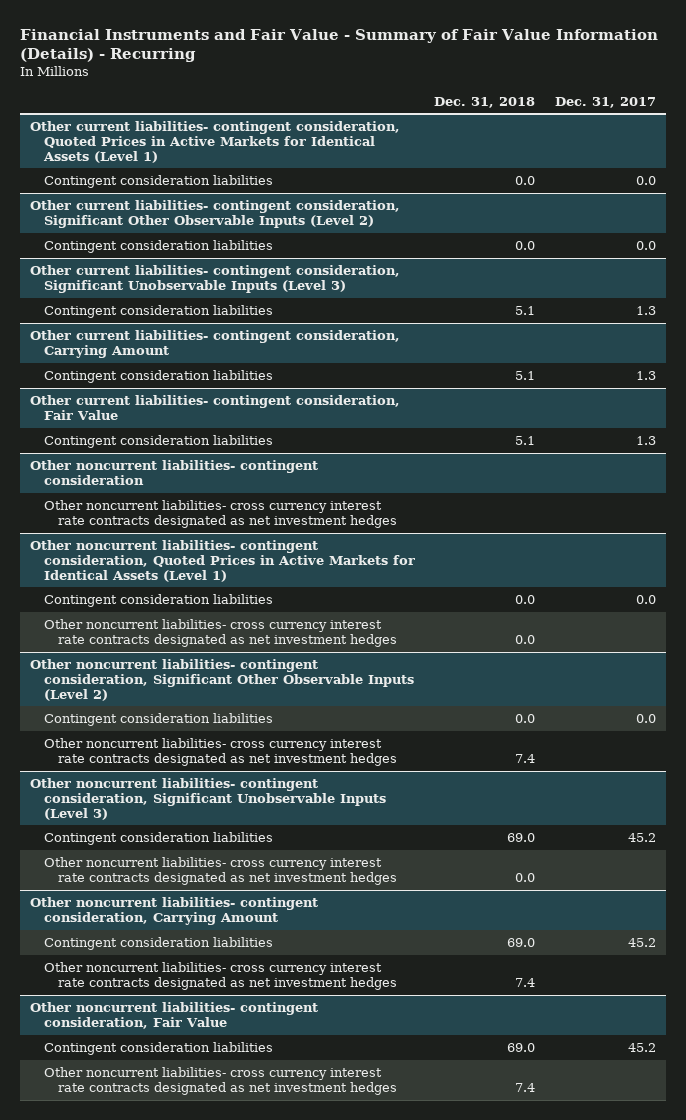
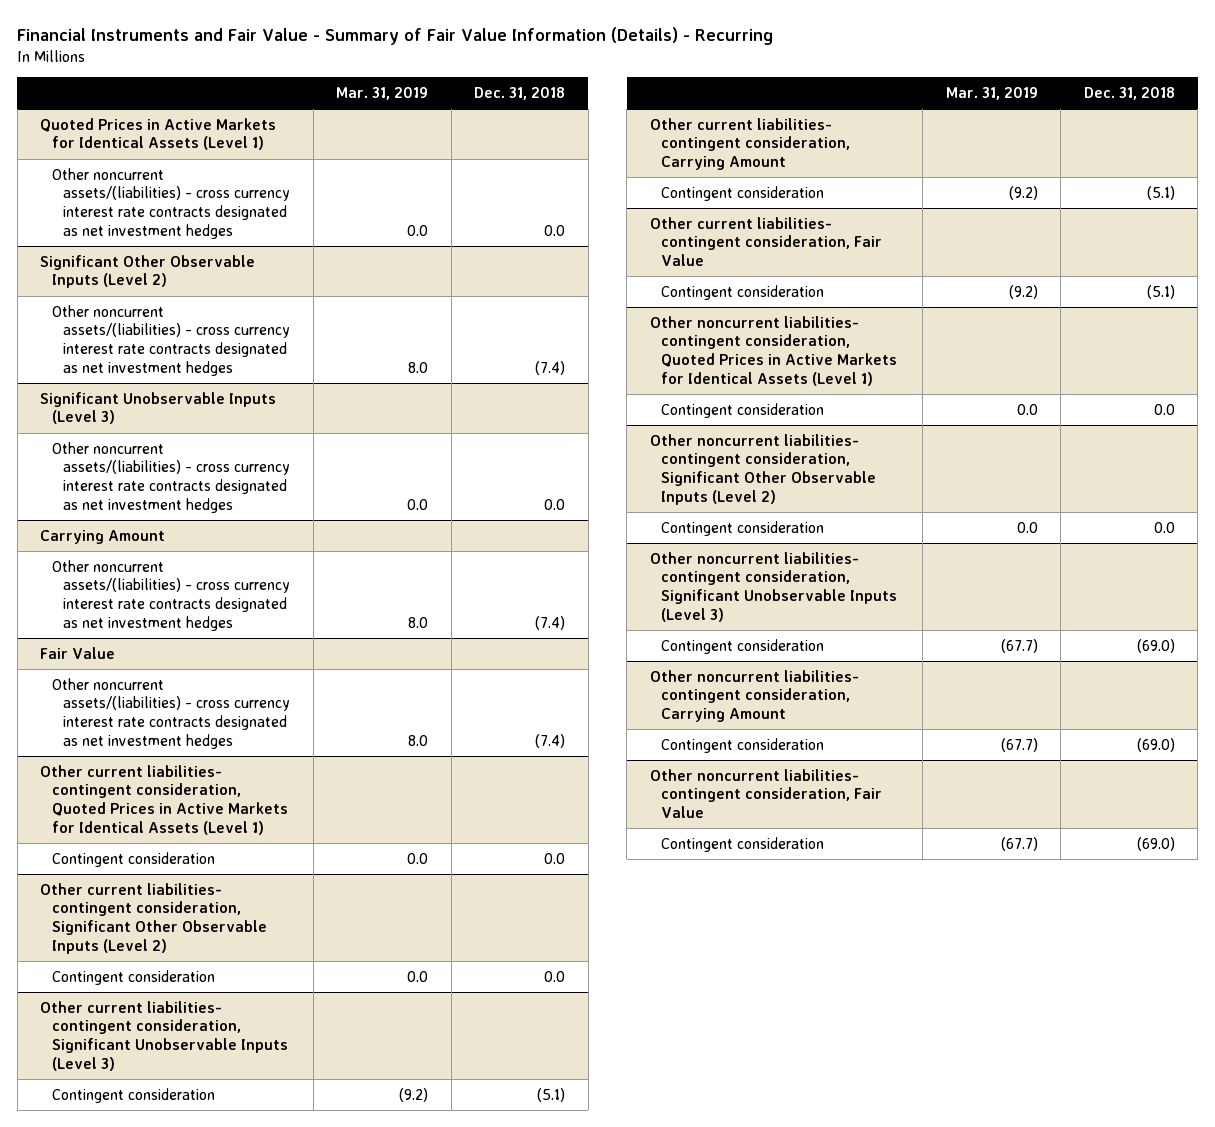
- | Dec. 31, 2018 | Dec. 31, 2017
+ | Mar. 31, 2019 | Dec. 31, 2018
+ Quoted Prices in Active Markets for Identical Assets (Level 1)
+ Other noncurrent assets/(liabilities) - cross currency interest rate contracts designated as net investment hedges | 0.0 | 0.0
+ Significant Other Observable Inputs (Level 2)
+ Other noncurrent assets/(liabilities) - cross currency interest rate contracts designated as net investment hedges | 8.0 | (7.4)
+ Significant Unobservable Inputs (Level 3)
+ Other noncurrent assets/(liabilities) - cross currency interest rate contracts designated as net investment hedges | 0.0 | 0.0
+ Carrying Amount
+ Other noncurrent assets/(liabilities) - cross currency interest rate contracts designated as net investment hedges | 8.0 | (7.4)
+ Fair Value
+ Other noncurrent assets/(liabilities) - cross currency interest rate contracts designated as net investment hedges | 8.0 | (7.4)
@ Other current liabilities- contingent consideration, Quoted Prices in Active Markets for Identical Assets (Level 1)
- Contingent consideration liabilities | 0.0 | 0.0
+ Contingent consideration | 0.0 | 0.0
@ Other current liabilities- contingent consideration, Significant Other Observable Inputs (Level 2)
- Contingent consideration liabilities | 0.0 | 0.0
+ Contingent consideration | 0.0 | 0.0
@ Other current liabilities- contingent consideration, Significant Unobservable Inputs (Level 3)
- Contingent consideration liabilities | 5.1 | 1.3
+ Contingent consideration | (9.2) | (5.1)
@ Other current liabilities- contingent consideration, Carrying Amount
- Contingent consideration liabilities | 5.1 | 1.3
+ Contingent consideration | (9.2) | (5.1)
@ Other current liabilities- contingent consideration, Fair Value
- Contingent consideration liabilities | 5.1 | 1.3
- Other noncurrent liabilities- contingent consideration
- Other noncurrent liabilities- cross currency interest rate contracts designated as net investment hedges
@ Other current liabilities- contingent consideration, Fair Value
+ Contingent consideration | (9.2) | (5.1)
@ Other noncurrent liabilities- contingent consideration, Quoted Prices in Active Markets for Identical Assets (Level 1)
- Contingent consideration liabilities | 0.0 | 0.0
- Other noncurrent liabilities- cross currency interest rate contracts designated as net investment hedges | 0.0 |
+ Contingent consideration | 0.0 | 0.0
@ Other noncurrent liabilities- contingent consideration, Significant Other Observable Inputs (Level 2)
- Contingent consideration liabilities | 0.0 | 0.0
- Other noncurrent liabilities- cross currency interest rate contracts designated as net investment hedges | 7.4 |
+ Contingent consideration | 0.0 | 0.0
@ Other noncurrent liabilities- contingent consideration, Significant Unobservable Inputs (Level 3)
- Contingent consideration liabilities | 69.0 | 45.2
- Other noncurrent liabilities- cross currency interest rate contracts designated as net investment hedges | 0.0 |
+ Contingent consideration | (67.7) | (69.0)
@ Other noncurrent liabilities- contingent consideration, Carrying Amount
- Contingent consideration liabilities | 69.0 | 45.2
- Other noncurrent liabilities- cross currency interest rate contracts designated as net investment hedges | 7.4 |
+ Contingent consideration | (67.7) | (69.0)
@ Other noncurrent liabilities- contingent consideration, Fair Value
- Contingent consideration liabilities | 69.0 | 45.2
- Other noncurrent liabilities- cross currency interest rate contracts designated as net investment hedges | 7.4 |
+ Contingent consideration | (67.7) | (69.0)

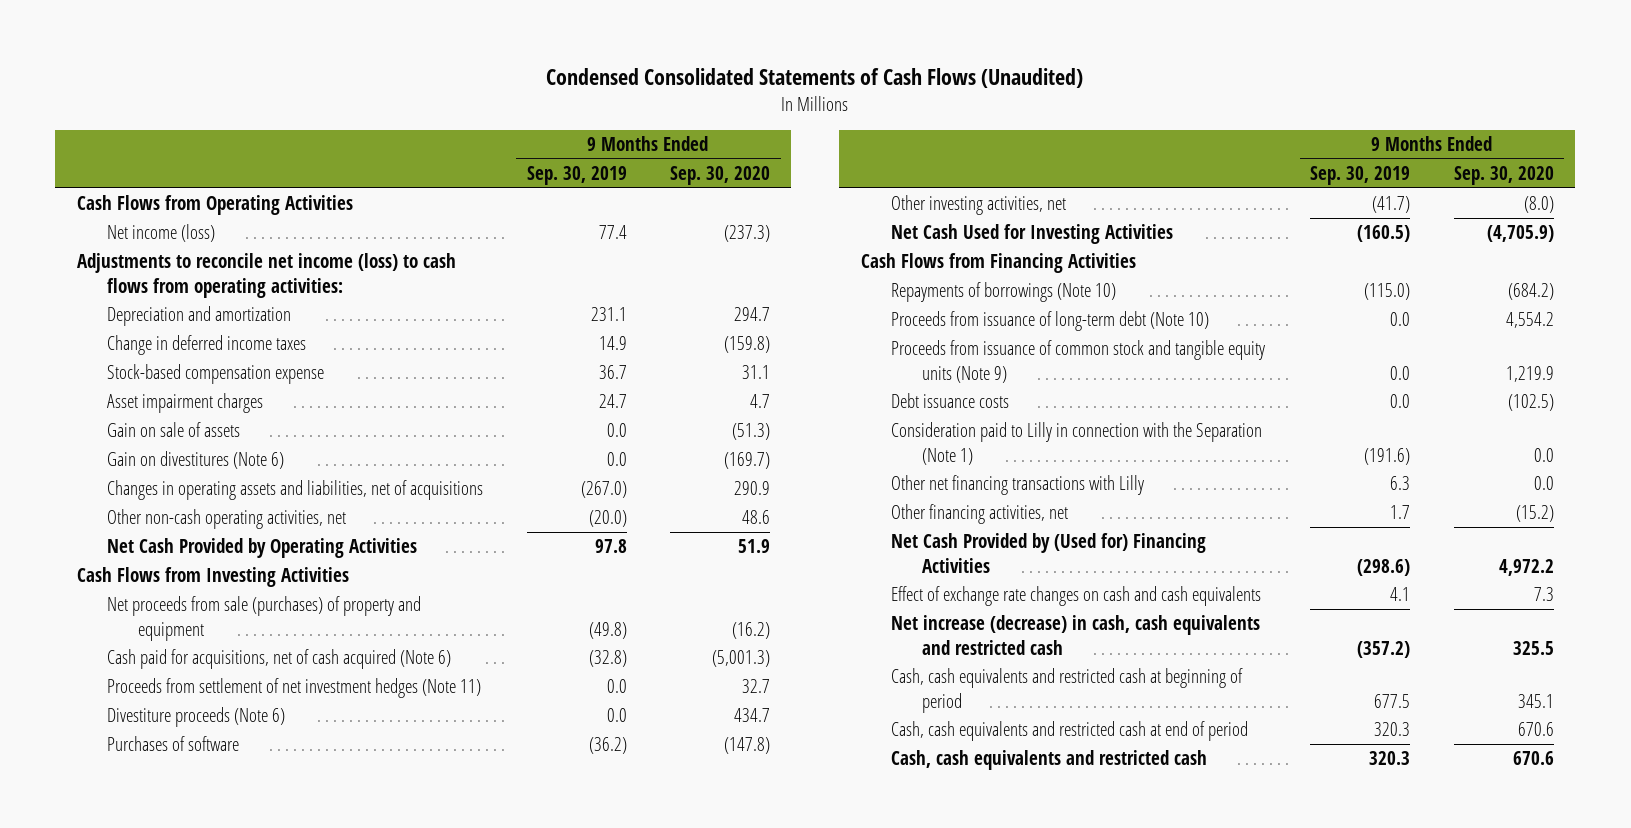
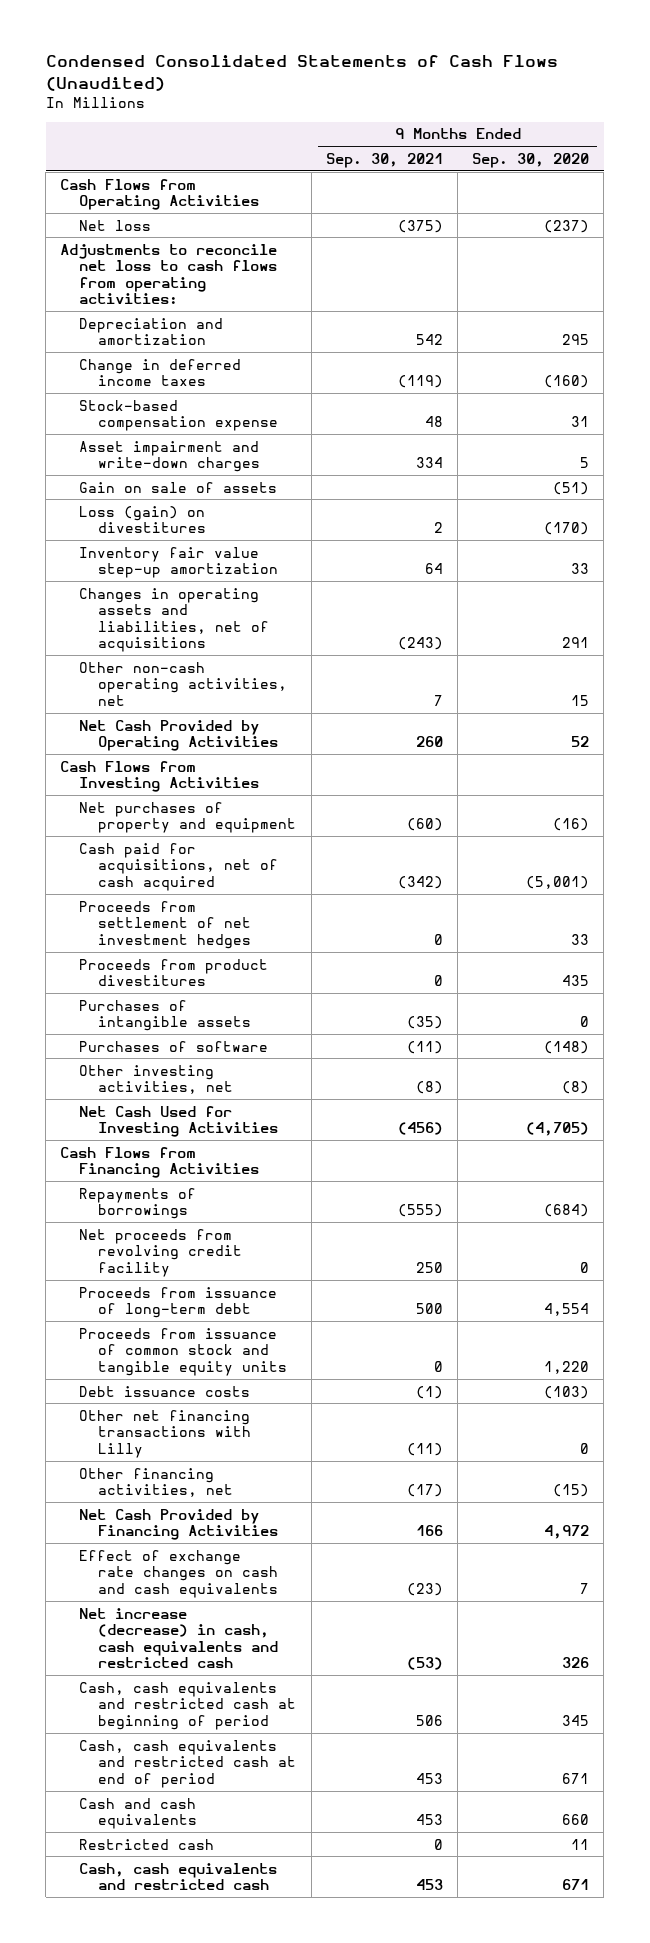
- | 9 Months Ended Sep. 30, 2019 | 9 Months Ended Sep. 30, 2020
+ | 9 Months Ended Sep. 30, 2021 | 9 Months Ended Sep. 30, 2020
- Net income (loss) | 77.4 | (237.3)
- Adjustments to reconcile net income (loss) to cash flows from operating activities:
- Depreciation and amortization | 231.1 | 294.7
- Change in deferred income taxes | 14.9 | (159.8)
- Stock-based compensation expense | 36.7 | 31.1
- Asset impairment charges | 24.7 | 4.7
- Gain on sale of assets | 0.0 | (51.3)
- Gain on divestitures (Note 6) | 0.0 | (169.7)
- Changes in operating assets and liabilities, net of acquisitions | (267.0) | 290.9
- Other non-cash operating activities, net | (20.0) | 48.6
- Net Cash Provided by Operating Activities | 97.8 | 51.9
+ Net loss | (375) | (237)
+ Adjustments to reconcile net loss to cash flows from operating activities:
+ Depreciation and amortization | 542 | 295
+ Change in deferred income taxes | (119) | (160)
+ Stock-based compensation expense | 48 | 31
+ Asset impairment and write-down charges | 334 | 5
+ Gain on sale of assets | | (51)
+ Loss (gain) on divestitures | 2 | (170)
+ Inventory fair value step-up amortization | 64 | 33
+ Changes in operating assets and liabilities, net of acquisitions | (243) | 291
+ Other non-cash operating activities, net | 7 | 15
+ Net Cash Provided by Operating Activities | 260 | 52
- Net proceeds from sale (purchases) of property and equipment | (49.8) | (16.2)
- Cash paid for acquisitions, net of cash acquired (Note 6) | (32.8) | (5,001.3)
- Proceeds from settlement of net investment hedges (Note 11) | 0.0 | 32.7
- Divestiture proceeds (Note 6) | 0.0 | 434.7
- Purchases of software | (36.2) | (147.8)
- Other investing activities, net | (41.7) | (8.0)
- Net Cash Used for Investing Activities | (160.5) | (4,705.9)
+ Net purchases of property and equipment | (60) | (16)
+ Cash paid for acquisitions, net of cash acquired | (342) | (5,001)
+ Proceeds from settlement of net investment hedges | 0 | 33
+ Proceeds from product divestitures | 0 | 435
+ Purchases of intangible assets | (35) | 0
+ Purchases of software | (11) | (148)
+ Other investing activities, net | (8) | (8)
+ Net Cash Used for Investing Activities | (456) | (4,705)
- Repayments of borrowings (Note 10) | (115.0) | (684.2)
- Proceeds from issuance of long-term debt (Note 10) | 0.0 | 4,554.2
- Proceeds from issuance of common stock and tangible equity units (Note 9) | 0.0 | 1,219.9
- Debt issuance costs | 0.0 | (102.5)
- Consideration paid to Lilly in connection with the Separation (Note 1) | (191.6) | 0.0
- Other net financing transactions with Lilly | 6.3 | 0.0
- Other financing activities, net | 1.7 | (15.2)
- Net Cash Provided by (Used for) Financing Activities | (298.6) | 4,972.2
- Effect of exchange rate changes on cash and cash equivalents | 4.1 | 7.3
- Net increase (decrease) in cash, cash equivalents and restricted cash | (357.2) | 325.5
- Cash, cash equivalents and restricted cash at beginning of period | 677.5 | 345.1
- Cash, cash equivalents and restricted cash at end of period | 320.3 | 670.6
- Cash, cash equivalents and restricted cash | 320.3 | 670.6
+ Repayments of borrowings | (555) | (684)
+ Net proceeds from revolving credit facility | 250 | 0
+ Proceeds from issuance of long-term debt | 500 | 4,554
+ Proceeds from issuance of common stock and tangible equity units | 0 | 1,220
+ Debt issuance costs | (1) | (103)
+ Other net financing transactions with Lilly | (11) | 0
+ Other financing activities, net | (17) | (15)
+ Net Cash Provided by Financing Activities | 166 | 4,972
+ Effect of exchange rate changes on cash and cash equivalents | (23) | 7
+ Net increase (decrease) in cash, cash equivalents and restricted cash | (53) | 326
+ Cash, cash equivalents and restricted cash at beginning of period | 506 | 345
+ Cash, cash equivalents and restricted cash at end of period | 453 | 671
+ Cash and cash equivalents | 453 | 660
+ Restricted cash | 0 | 11
+ Cash, cash equivalents and restricted cash | 453 | 671

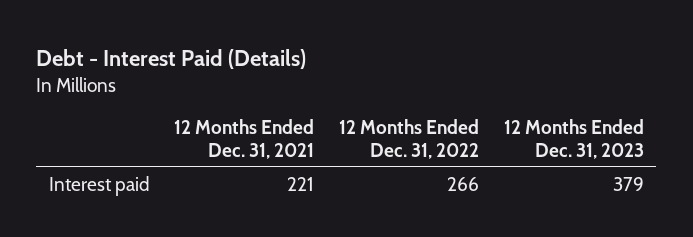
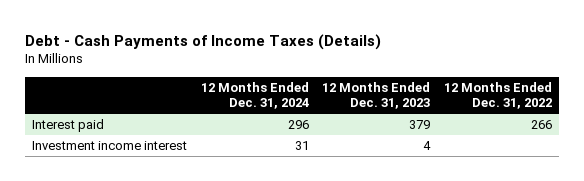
- Debt - Interest Paid (Details)
+ Debt - Cash Payments of Income Taxes (Details)
- | 12 Months Ended Dec. 31, 2021 | 12 Months Ended Dec. 31, 2022 | 12 Months Ended Dec. 31, 2023
+ | 12 Months Ended Dec. 31, 2024 | 12 Months Ended Dec. 31, 2023 | 12 Months Ended Dec. 31, 2022
+ Investment income interest | 31 | 4 |

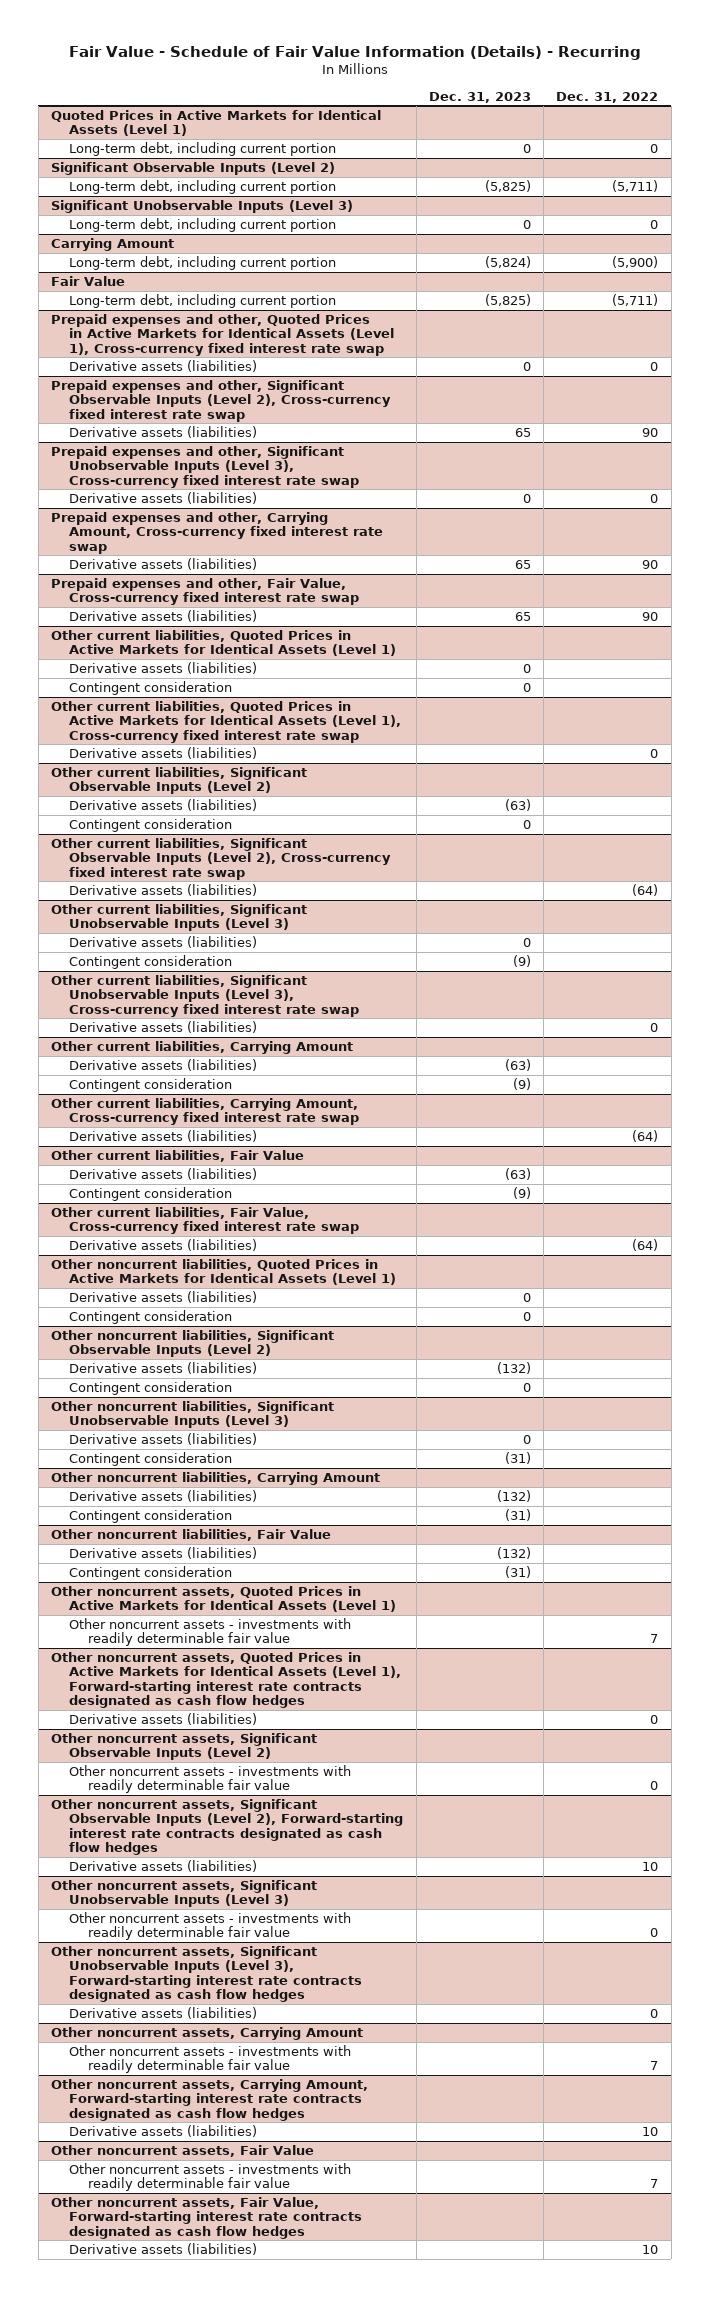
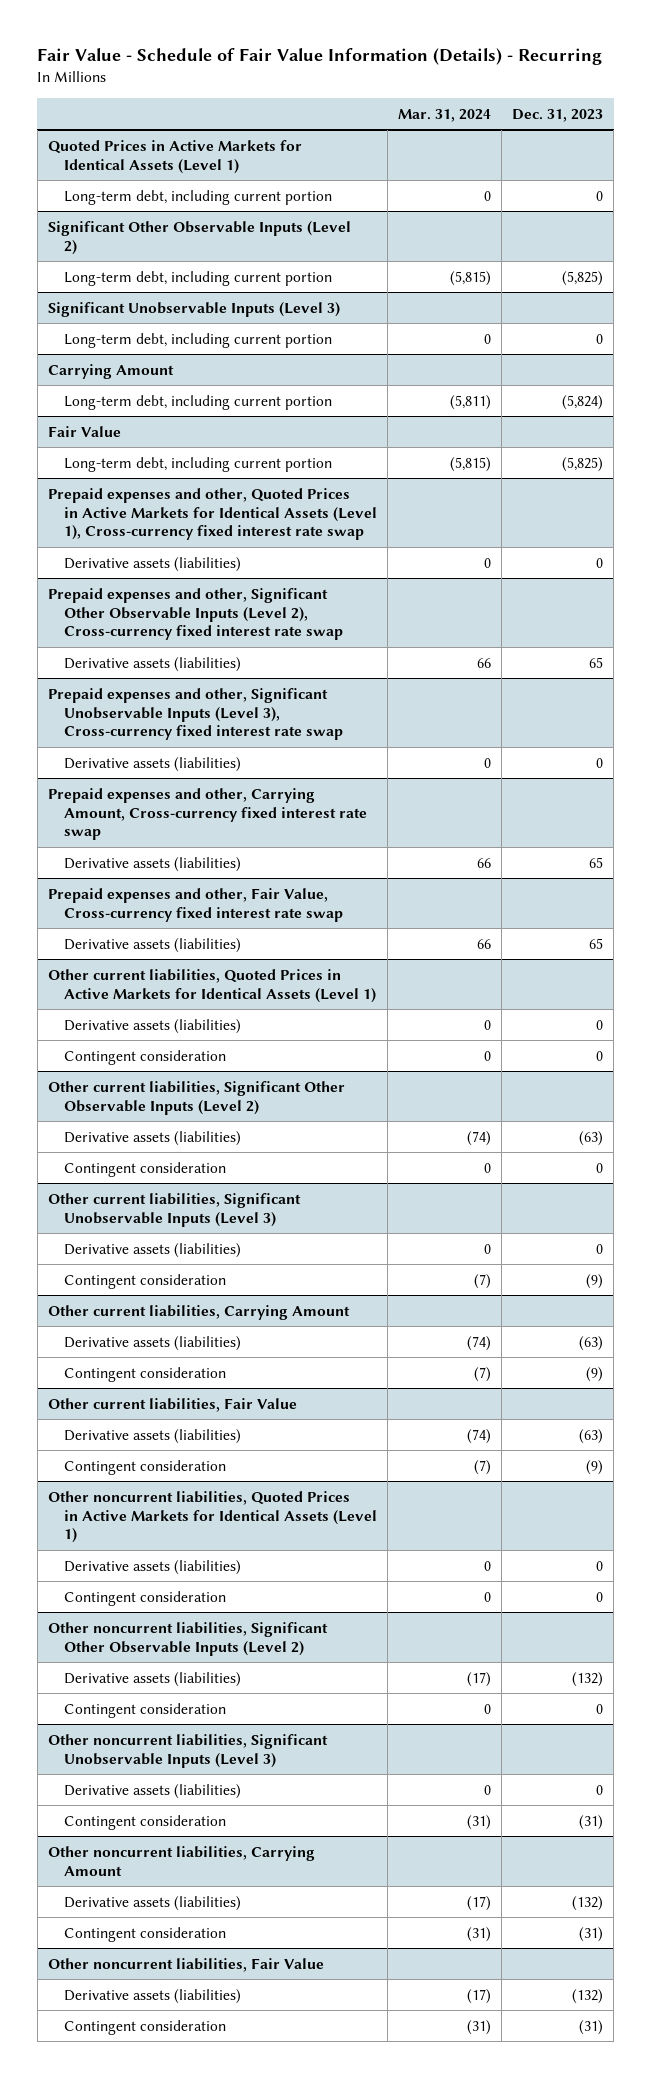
- | Dec. 31, 2023 | Dec. 31, 2022
+ | Mar. 31, 2024 | Dec. 31, 2023
- Significant Observable Inputs (Level 2)
+ Significant Other Observable Inputs (Level 2)
- Prepaid expenses and other, Significant Observable Inputs (Level 2), Cross-currency fixed interest rate swap
+ Prepaid expenses and other, Significant Other Observable Inputs (Level 2), Cross-currency fixed interest rate swap
- Other current liabilities, Quoted Prices in Active Markets for Identical Assets (Level 1), Cross-currency fixed interest rate swap
- Derivative assets (liabilities) | | 0
- Other current liabilities, Significant Observable Inputs (Level 2)
+ Other current liabilities, Significant Other Observable Inputs (Level 2)
- Other current liabilities, Significant Observable Inputs (Level 2), Cross-currency fixed interest rate swap
- Derivative assets (liabilities) | | (64)
- Other current liabilities, Significant Unobservable Inputs (Level 3), Cross-currency fixed interest rate swap
- Derivative assets (liabilities) | | 0
- Other current liabilities, Carrying Amount, Cross-currency fixed interest rate swap
- Derivative assets (liabilities) | | (64)
- Other current liabilities, Fair Value, Cross-currency fixed interest rate swap
- Derivative assets (liabilities) | | (64)
- Other noncurrent liabilities, Significant Observable Inputs (Level 2)
+ Other noncurrent liabilities, Significant Other Observable Inputs (Level 2)
- Other noncurrent assets, Quoted Prices in Active Markets for Identical Assets (Level 1)
- Other noncurrent assets - investments with readily determinable fair value | | 7
- Other noncurrent assets, Quoted Prices in Active Markets for Identical Assets (Level 1), Forward-starting interest rate contracts designated as cash flow hedges
- Derivative assets (liabilities) | | 0
- Other noncurrent assets, Significant Observable Inputs (Level 2)
- Other noncurrent assets - investments with readily determinable fair value | | 0
- Other noncurrent assets, Significant Observable Inputs (Level 2), Forward-starting interest rate contracts designated as cash flow hedges
- Derivative assets (liabilities) | | 10
- Other noncurrent assets, Significant Unobservable Inputs (Level 3)
- Other noncurrent assets - investments with readily determinable fair value | | 0
- Other noncurrent assets, Significant Unobservable Inputs (Level 3), Forward-starting interest rate contracts designated as cash flow hedges
- Derivative assets (liabilities) | | 0
- Other noncurrent assets, Carrying Amount
- Other noncurrent assets - investments with readily determinable fair value | | 7
- Other noncurrent assets, Carrying Amount, Forward-starting interest rate contracts designated as cash flow hedges
- Derivative assets (liabilities) | | 10
- Other noncurrent assets, Fair Value
- Other noncurrent assets - investments with readily determinable fair value | | 7
- Other noncurrent assets, Fair Value, Forward-starting interest rate contracts designated as cash flow hedges
- Derivative assets (liabilities) | | 10

